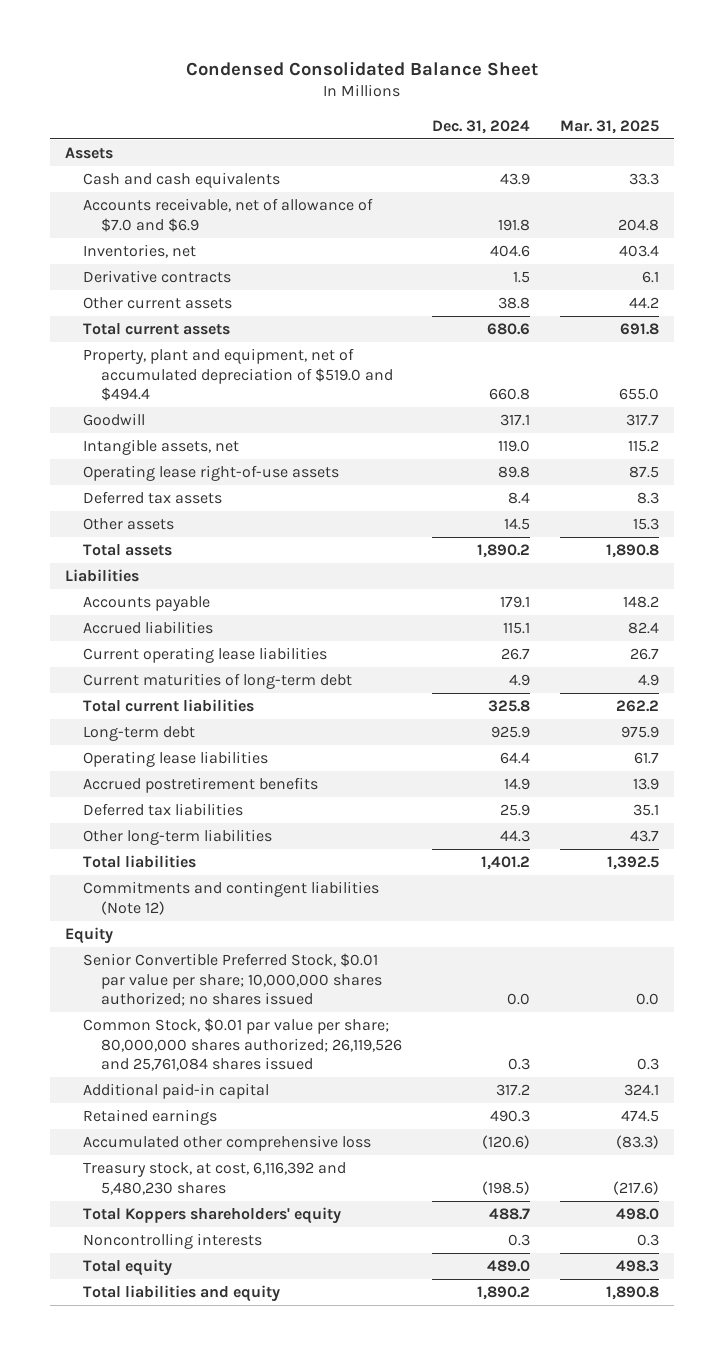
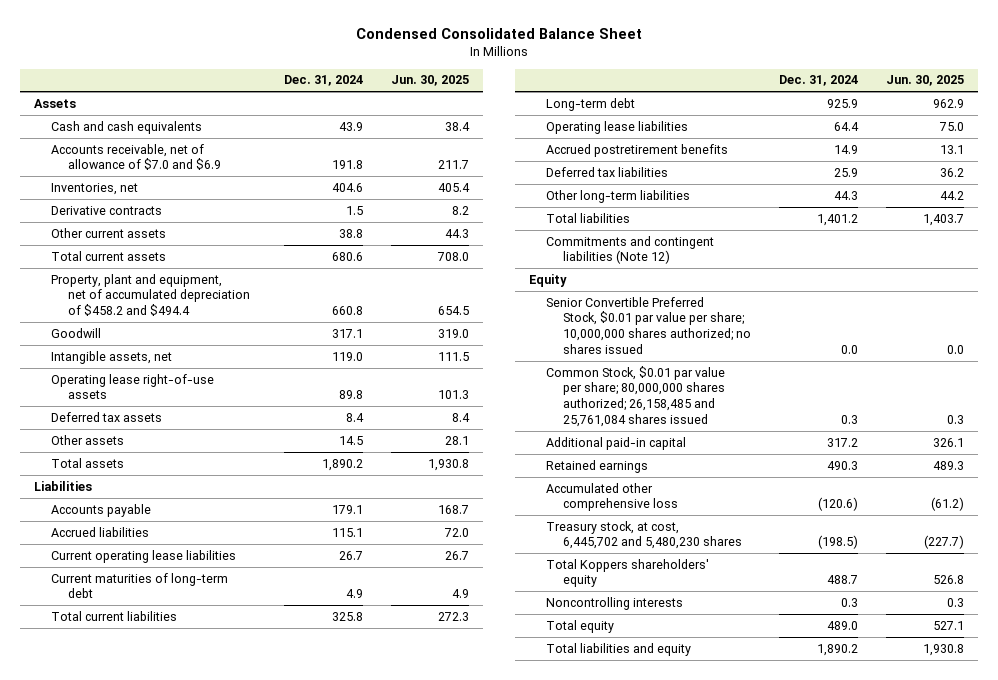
- | Dec. 31, 2024 | Mar. 31, 2025
+ | Dec. 31, 2024 | Jun. 30, 2025
- Property, plant and equipment, net of accumulated depreciation of $519.0 and $494.4 | 660.8 | 655.0
+ Property, plant and equipment, net of accumulated depreciation of $458.2 and $494.4 | 660.8 | 654.5
- Common Stock, $0.01 par value per share; 80,000,000 shares authorized; 26,119,526 and 25,761,084 shares issued | 0.3 | 0.3
+ Common Stock, $0.01 par value per share; 80,000,000 shares authorized; 26,158,485 and 25,761,084 shares issued | 0.3 | 0.3
- Treasury stock, at cost, 6,116,392 and 5,480,230 shares | (198.5) | (217.6)
+ Treasury stock, at cost, 6,445,702 and 5,480,230 shares | (198.5) | (227.7)

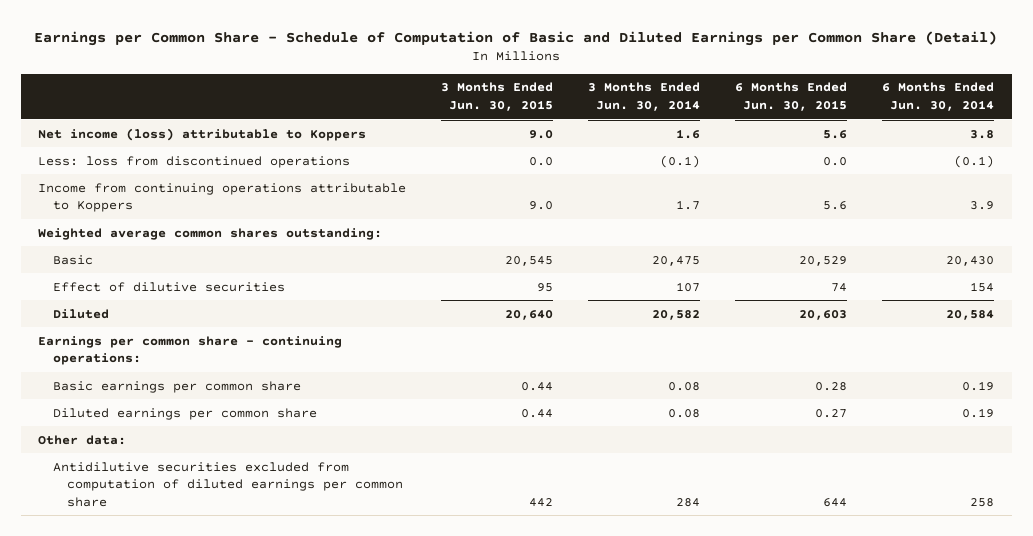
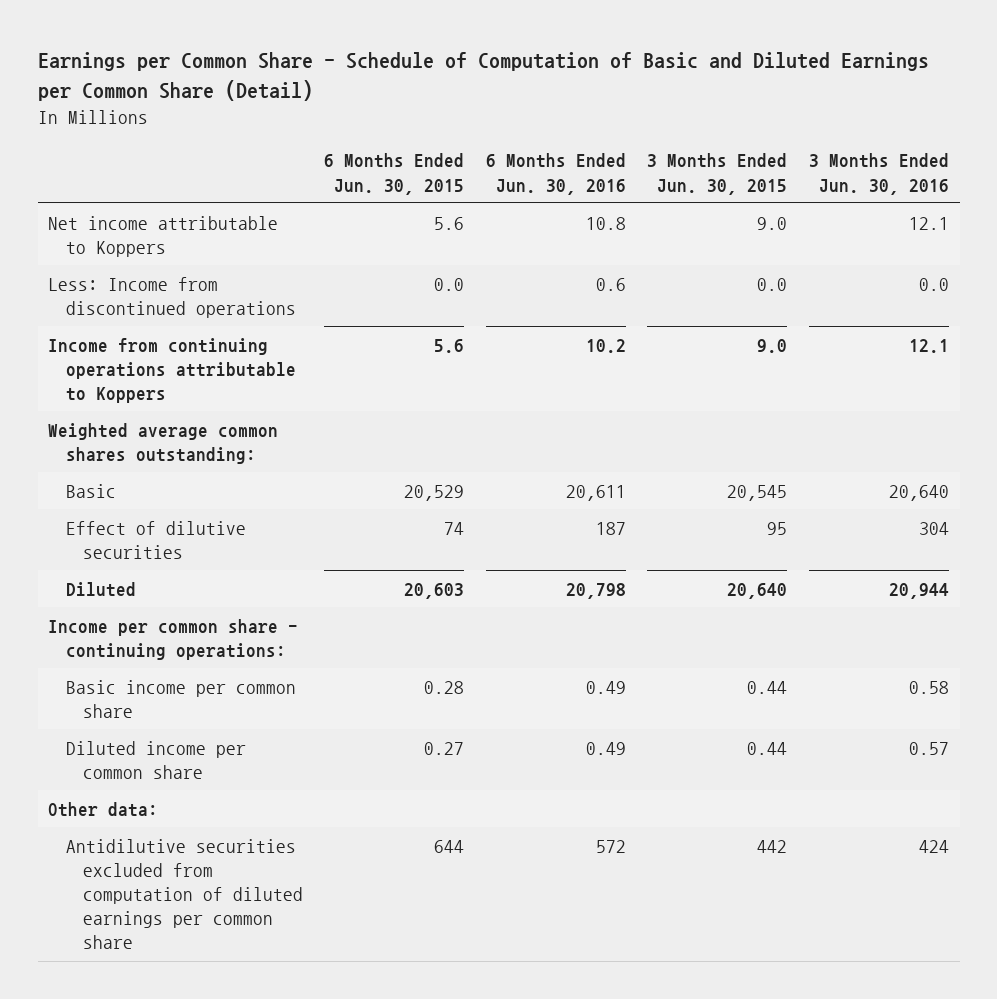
- | 3 Months Ended Jun. 30, 2015 | 3 Months Ended Jun. 30, 2014 | 6 Months Ended Jun. 30, 2015 | 6 Months Ended Jun. 30, 2014
+ | 6 Months Ended Jun. 30, 2015 | 6 Months Ended Jun. 30, 2016 | 3 Months Ended Jun. 30, 2015 | 3 Months Ended Jun. 30, 2016
- Net income (loss) attributable to Koppers | 9.0 | 1.6 | 5.6 | 3.8
- Less: loss from discontinued operations | 0.0 | (0.1) | 0.0 | (0.1)
+ Net income attributable to Koppers | 5.6 | 10.8 | 9.0 | 12.1
+ Less: Income from discontinued operations | 0.0 | 0.6 | 0.0 | 0.0
- Earnings per common share - continuing operations:
- Basic earnings per common share | 0.44 | 0.08 | 0.28 | 0.19
- Diluted earnings per common share | 0.44 | 0.08 | 0.27 | 0.19
+ Income per common share - continuing operations:
+ Basic income per common share | 0.28 | 0.49 | 0.44 | 0.58
+ Diluted income per common share | 0.27 | 0.49 | 0.44 | 0.57

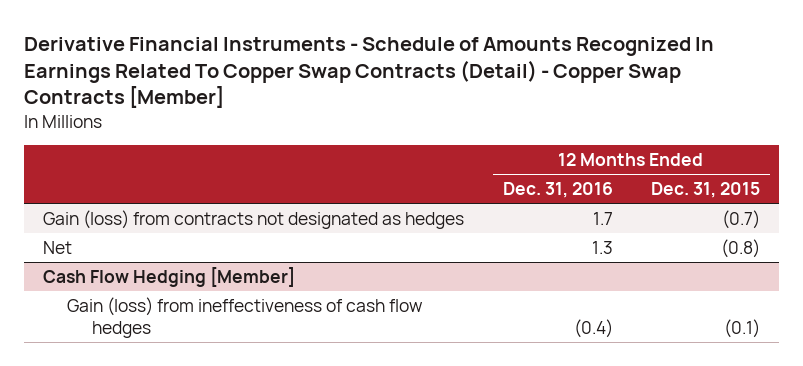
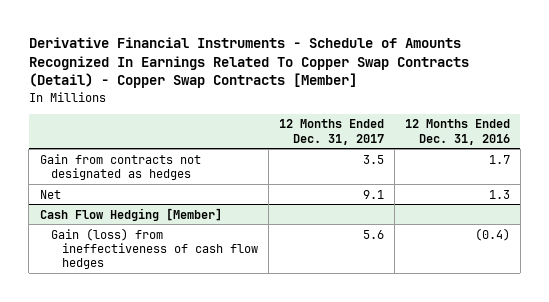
- | 12 Months Ended Dec. 31, 2016 | 12 Months Ended Dec. 31, 2015
+ | 12 Months Ended Dec. 31, 2017 | 12 Months Ended Dec. 31, 2016
- Gain (loss) from contracts not designated as hedges | 1.7 | (0.7)
+ Gain from contracts not designated as hedges | 3.5 | 1.7

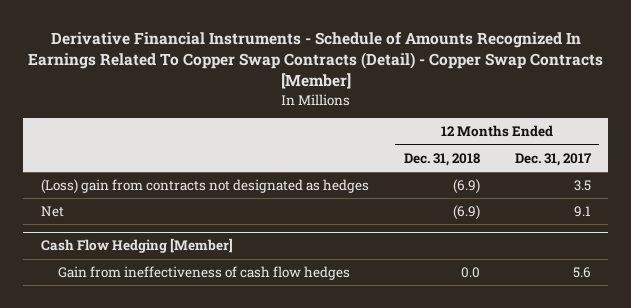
- | 12 Months Ended Dec. 31, 2017 | 12 Months Ended Dec. 31, 2016
+ | 12 Months Ended Dec. 31, 2018 | 12 Months Ended Dec. 31, 2017
- Gain from contracts not designated as hedges | 3.5 | 1.7
+ (Loss) gain from contracts not designated as hedges | (6.9) | 3.5
@ Cash Flow Hedging [Member]
- Gain (loss) from ineffectiveness of cash flow hedges | 5.6 | (0.4)
+ Gain from ineffectiveness of cash flow hedges | 0.0 | 5.6

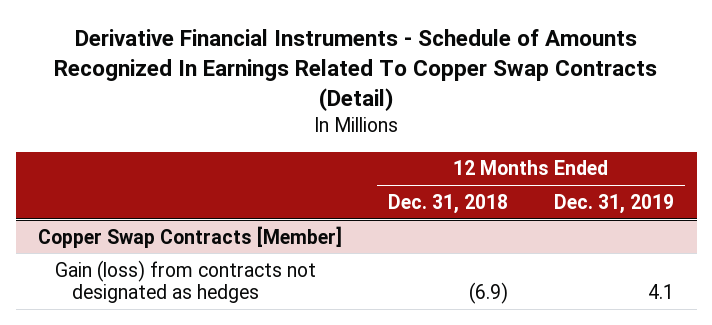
- Derivative Financial Instruments - Schedule of Amounts Recognized In Earnings Related To Copper Swap Contracts (Detail) - Copper Swap Contracts [Member]
+ Derivative Financial Instruments - Schedule of Amounts Recognized In Earnings Related To Copper Swap Contracts (Detail)
- | 12 Months Ended Dec. 31, 2018 | 12 Months Ended Dec. 31, 2017
+ | 12 Months Ended Dec. 31, 2018 | 12 Months Ended Dec. 31, 2019
- (Loss) gain from contracts not designated as hedges | (6.9) | 3.5
- Net | (6.9) | 9.1
- Cash Flow Hedging [Member]
- Gain from ineffectiveness of cash flow hedges | 0.0 | 5.6
+ Copper Swap Contracts [Member]
+ Gain (loss) from contracts not designated as hedges | (6.9) | 4.1

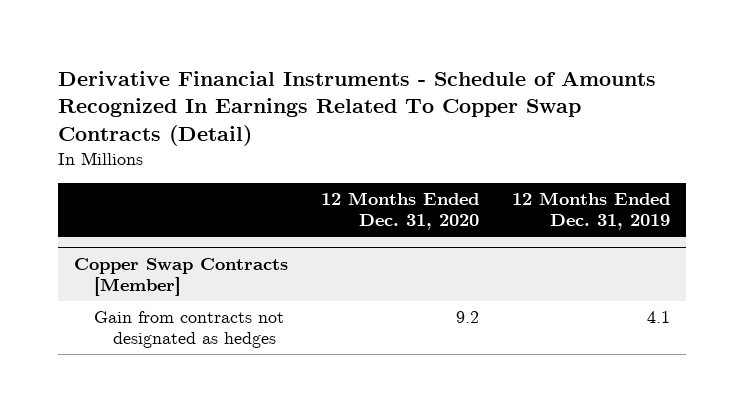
- | 12 Months Ended Dec. 31, 2018 | 12 Months Ended Dec. 31, 2019
+ | 12 Months Ended Dec. 31, 2020 | 12 Months Ended Dec. 31, 2019
@ Copper Swap Contracts [Member]
- Gain (loss) from contracts not designated as hedges | (6.9) | 4.1
+ Gain from contracts not designated as hedges | 9.2 | 4.1

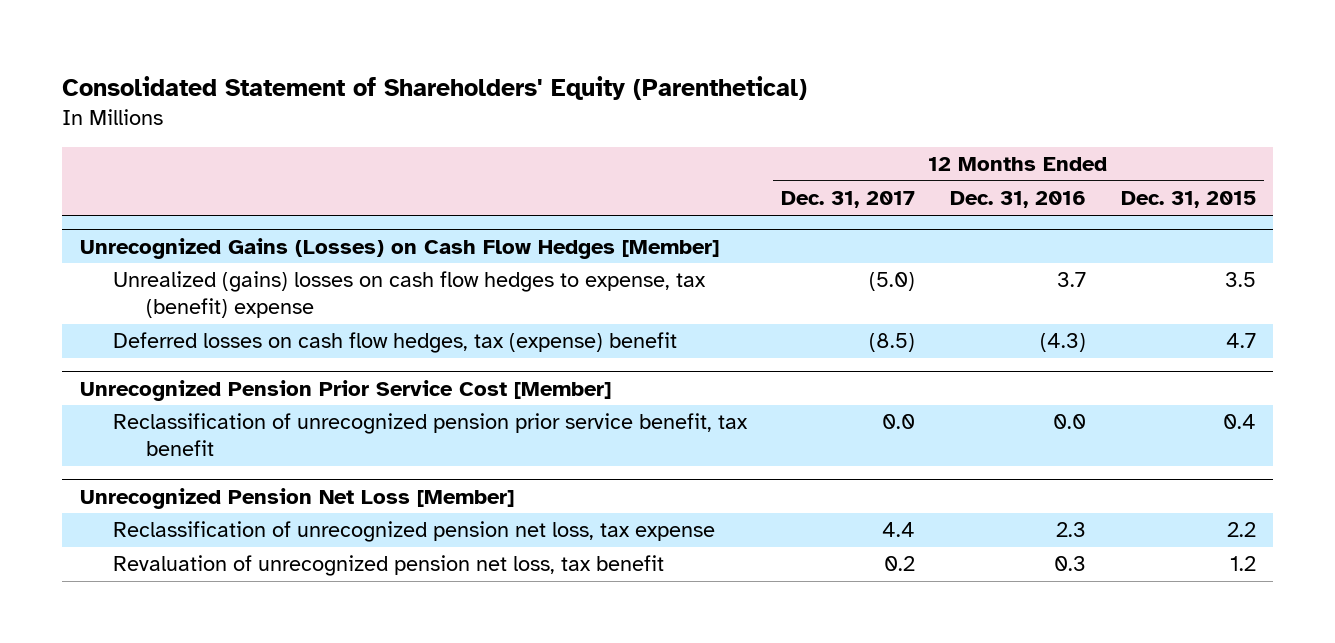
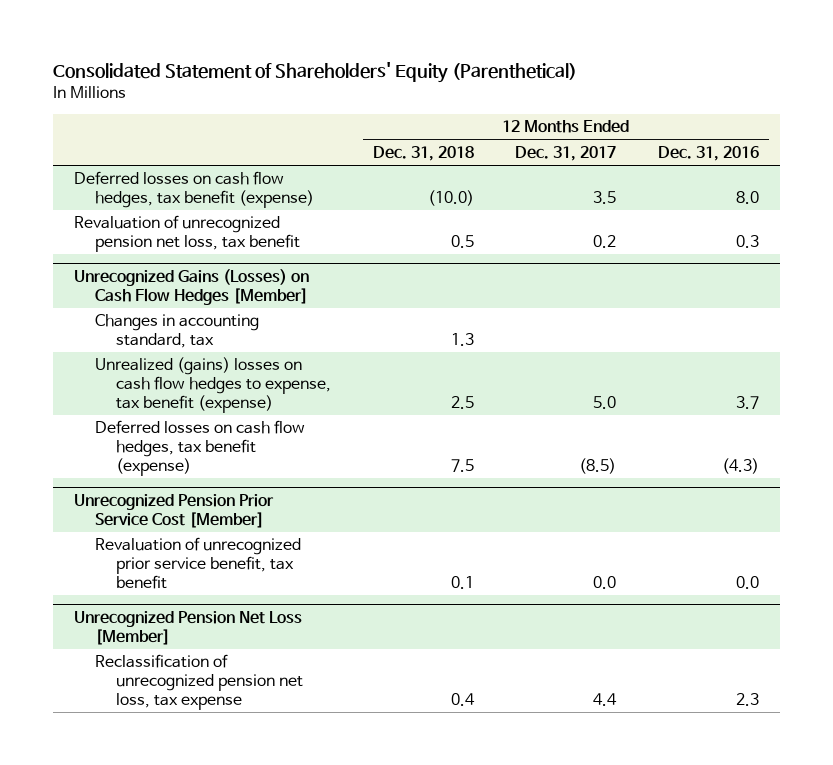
- | 12 Months Ended Dec. 31, 2017 | 12 Months Ended Dec. 31, 2016 | 12 Months Ended Dec. 31, 2015
+ | 12 Months Ended Dec. 31, 2018 | 12 Months Ended Dec. 31, 2017 | 12 Months Ended Dec. 31, 2016
+ Deferred losses on cash flow hedges, tax benefit (expense) | (10.0) | 3.5 | 8.0
+ Revaluation of unrecognized pension net loss, tax benefit | 0.5 | 0.2 | 0.3
@ Unrecognized Gains (Losses) on Cash Flow Hedges [Member]
- Unrealized (gains) losses on cash flow hedges to expense, tax (benefit) expense | (5.0) | 3.7 | 3.5
- Deferred losses on cash flow hedges, tax (expense) benefit | (8.5) | (4.3) | 4.7
+ Changes in accounting standard, tax | 1.3 | |
+ Unrealized (gains) losses on cash flow hedges to expense, tax benefit (expense) | 2.5 | 5.0 | 3.7
+ Deferred losses on cash flow hedges, tax benefit (expense) | 7.5 | (8.5) | (4.3)
@ Unrecognized Pension Prior Service Cost [Member]
- Reclassification of unrecognized pension prior service benefit, tax benefit | 0.0 | 0.0 | 0.4
+ Revaluation of unrecognized prior service benefit, tax benefit | 0.1 | 0.0 | 0.0
@ Unrecognized Pension Net Loss [Member]
- Revaluation of unrecognized pension net loss, tax benefit | 0.2 | 0.3 | 1.2

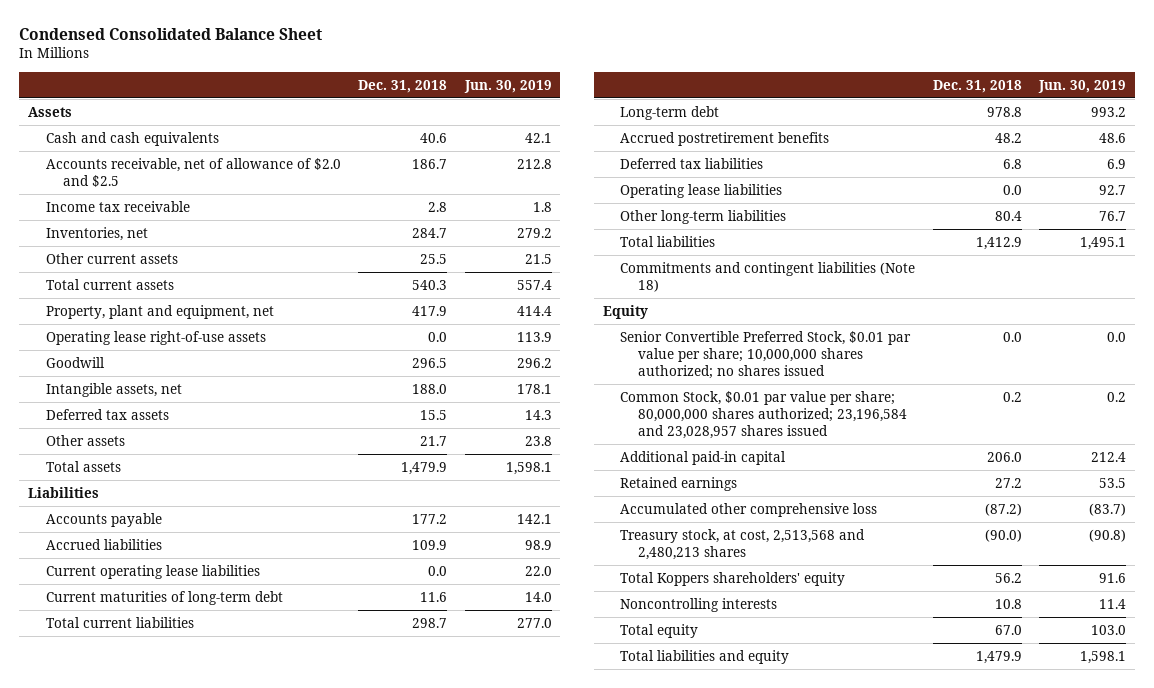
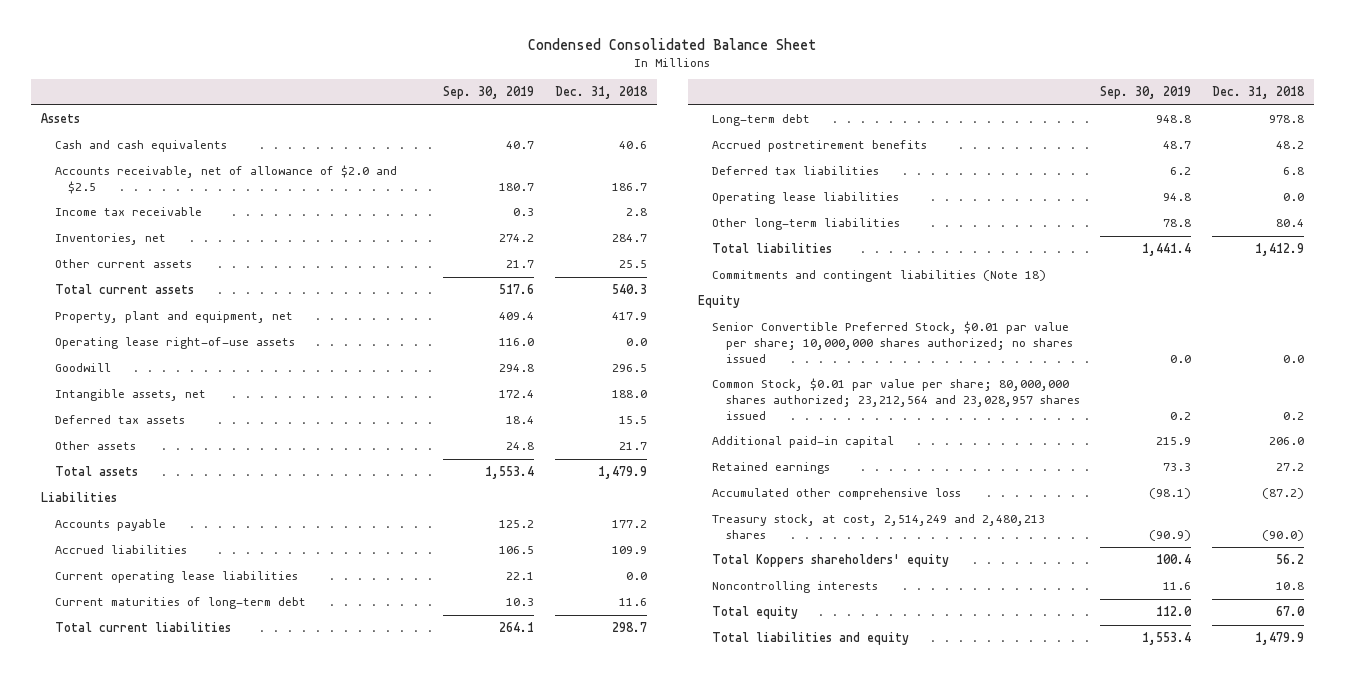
- | Dec. 31, 2018 | Jun. 30, 2019
+ | Sep. 30, 2019 | Dec. 31, 2018
- Common Stock, $0.01 par value per share; 80,000,000 shares authorized; 23,196,584 and 23,028,957 shares issued | 0.2 | 0.2
+ Common Stock, $0.01 par value per share; 80,000,000 shares authorized; 23,212,564 and 23,028,957 shares issued | 0.2 | 0.2
- Treasury stock, at cost, 2,513,568 and 2,480,213 shares | (90.0) | (90.8)
+ Treasury stock, at cost, 2,514,249 and 2,480,213 shares | (90.9) | (90.0)

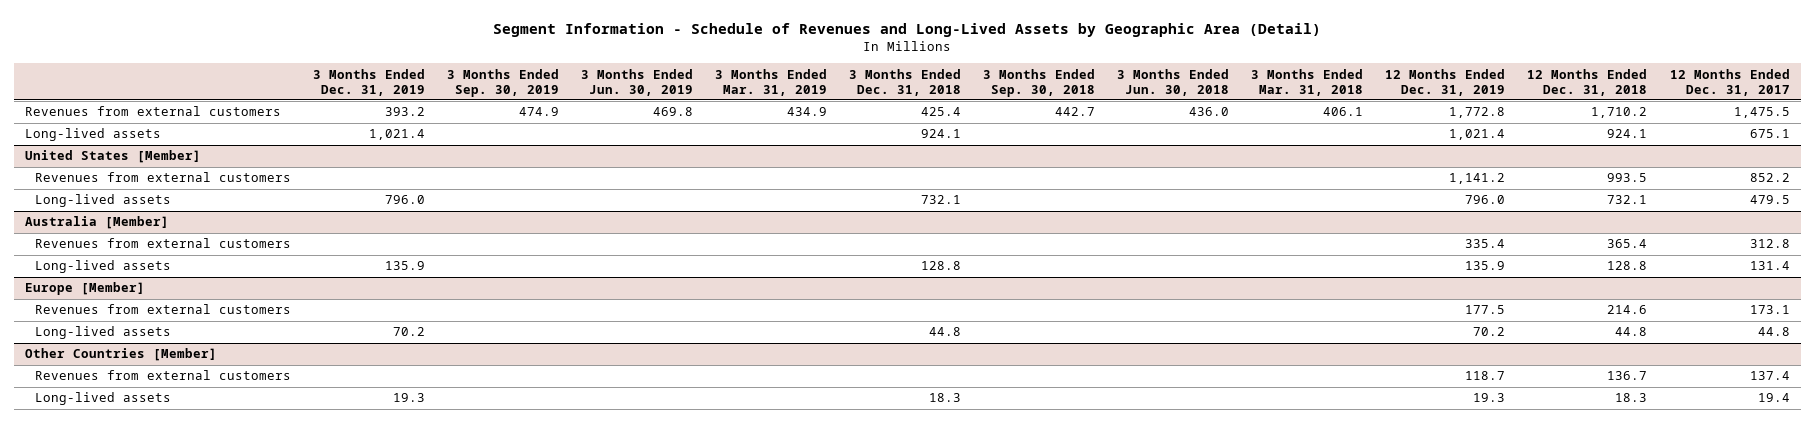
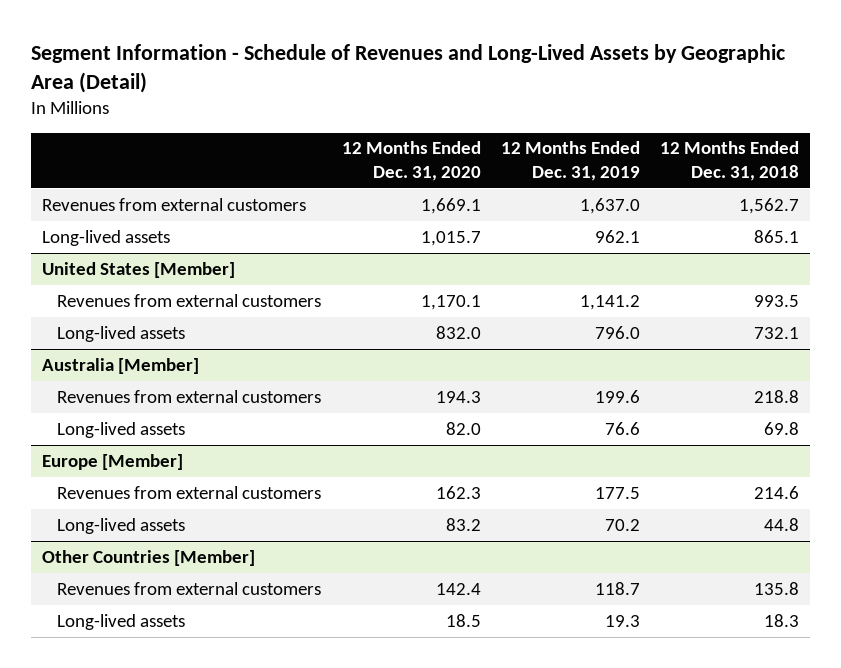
- | 3 Months Ended Dec. 31, 2019 | 3 Months Ended Sep. 30, 2019 | 3 Months Ended Jun. 30, 2019 | 3 Months Ended Mar. 31, 2019 | 3 Months Ended Dec. 31, 2018 | 3 Months Ended Sep. 30, 2018 | 3 Months Ended Jun. 30, 2018 | 3 Months Ended Mar. 31, 2018 | 12 Months Ended Dec. 31, 2019 | 12 Months Ended Dec. 31, 2018 | 12 Months Ended Dec. 31, 2017
+ | 12 Months Ended Dec. 31, 2020 | 12 Months Ended Dec. 31, 2019 | 12 Months Ended Dec. 31, 2018
- Revenues from external customers | 393.2 | 474.9 | 469.8 | 434.9 | 425.4 | 442.7 | 436.0 | 406.1 | 1,772.8 | 1,710.2 | 1,475.5
- Long-lived assets | 1,021.4 | | | | 924.1 | | | | 1,021.4 | 924.1 | 675.1
+ Revenues from external customers | 1,669.1 | 1,637.0 | 1,562.7
+ Long-lived assets | 1,015.7 | 962.1 | 865.1
@ Australia [Member]
- Revenues from external customers | | | | | | | | | 335.4 | 365.4 | 312.8
- Long-lived assets | 135.9 | | | | 128.8 | | | | 135.9 | 128.8 | 131.4
+ Revenues from external customers | 194.3 | 199.6 | 218.8
+ Long-lived assets | 82.0 | 76.6 | 69.8
@ Other Countries [Member]
- Revenues from external customers | | | | | | | | | 118.7 | 136.7 | 137.4
+ Revenues from external customers | 142.4 | 118.7 | 135.8

